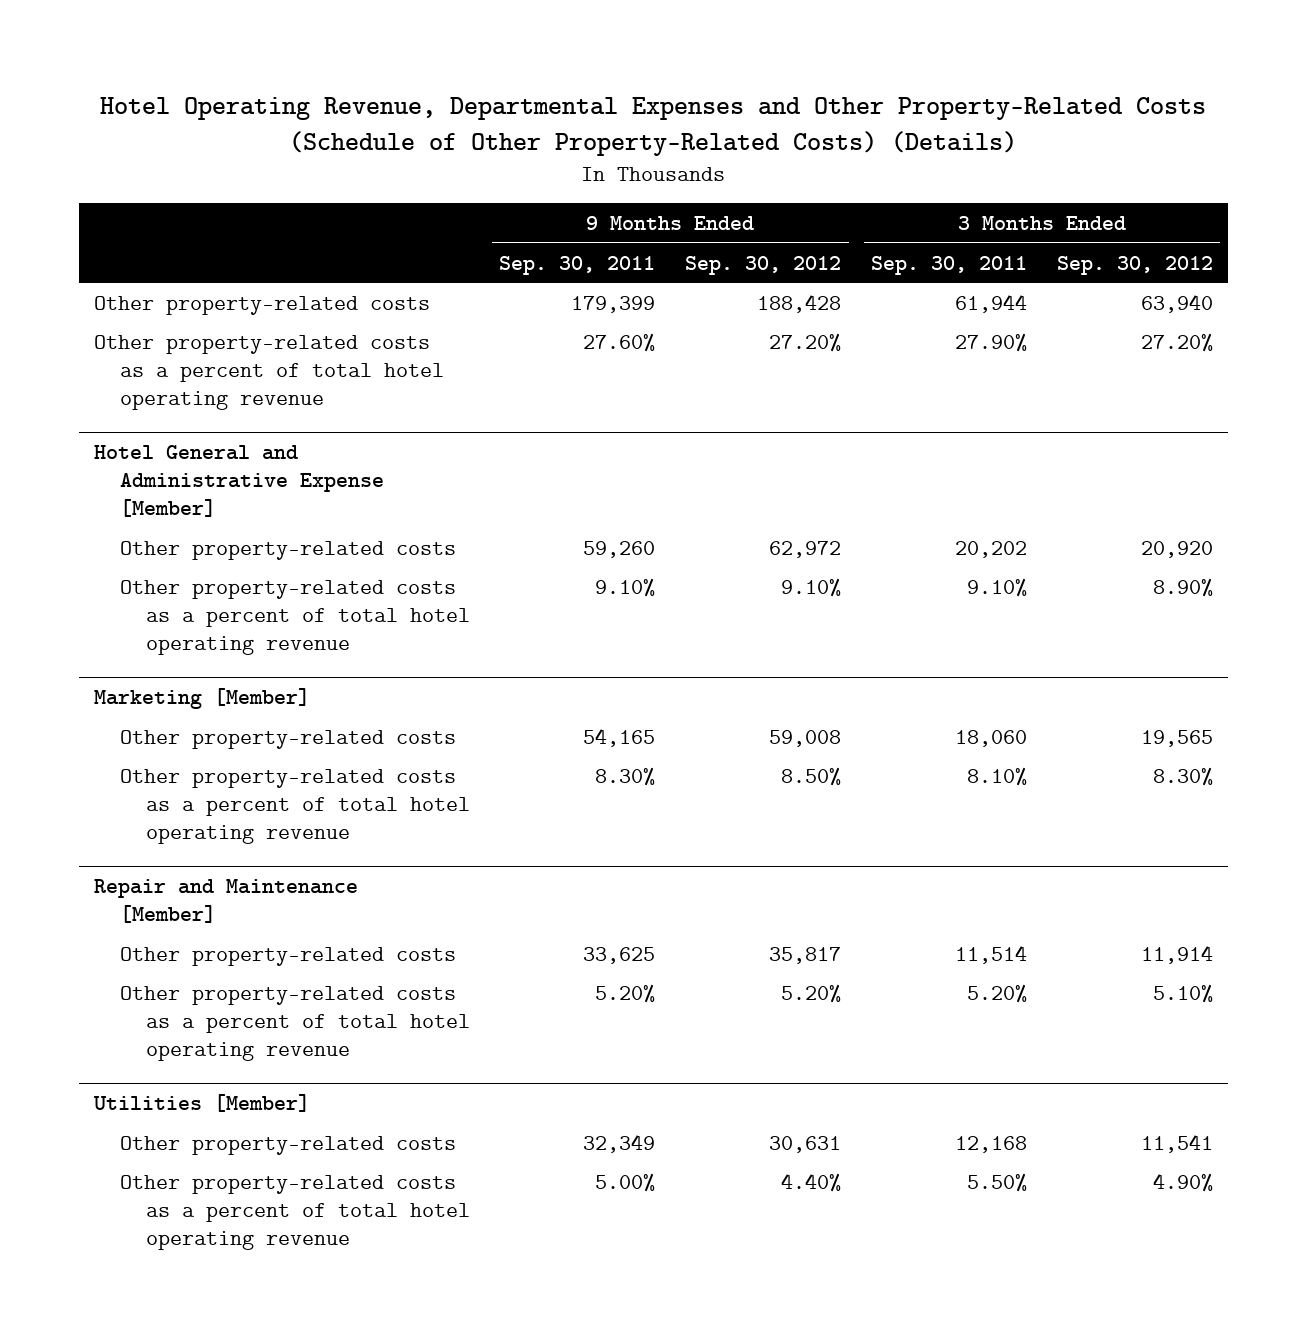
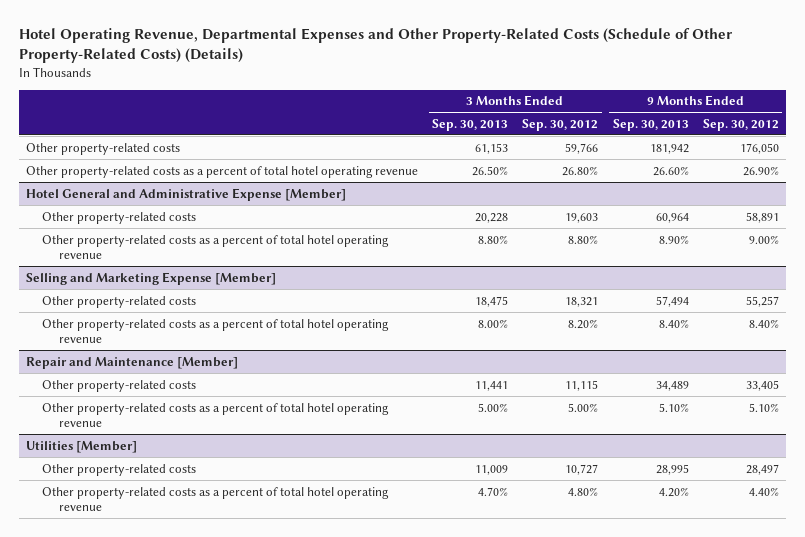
- | 9 Months Ended Sep. 30, 2011 | 9 Months Ended Sep. 30, 2012 | 3 Months Ended Sep. 30, 2011 | 3 Months Ended Sep. 30, 2012
+ | 3 Months Ended Sep. 30, 2013 | 3 Months Ended Sep. 30, 2012 | 9 Months Ended Sep. 30, 2013 | 9 Months Ended Sep. 30, 2012
- Other property-related costs | 179,399 | 188,428 | 61,944 | 63,940
- Other property-related costs as a percent of total hotel operating revenue | 27.60% | 27.20% | 27.90% | 27.20%
+ Other property-related costs | 61,153 | 59,766 | 181,942 | 176,050
+ Other property-related costs as a percent of total hotel operating revenue | 26.50% | 26.80% | 26.60% | 26.90%
@ Hotel General and Administrative Expense [Member]
- Other property-related costs | 59,260 | 62,972 | 20,202 | 20,920
- Other property-related costs as a percent of total hotel operating revenue | 9.10% | 9.10% | 9.10% | 8.90%
- Marketing [Member]
- Other property-related costs | 54,165 | 59,008 | 18,060 | 19,565
- Other property-related costs as a percent of total hotel operating revenue | 8.30% | 8.50% | 8.10% | 8.30%
@ Hotel General and Administrative Expense [Member]
+ Other property-related costs | 20,228 | 19,603 | 60,964 | 58,891
+ Other property-related costs as a percent of total hotel operating revenue | 8.80% | 8.80% | 8.90% | 9.00%
+ Selling and Marketing Expense [Member]
+ Other property-related costs | 18,475 | 18,321 | 57,494 | 55,257
+ Other property-related costs as a percent of total hotel operating revenue | 8.00% | 8.20% | 8.40% | 8.40%
@ Repair and Maintenance [Member]
- Other property-related costs | 33,625 | 35,817 | 11,514 | 11,914
- Other property-related costs as a percent of total hotel operating revenue | 5.20% | 5.20% | 5.20% | 5.10%
+ Other property-related costs | 11,441 | 11,115 | 34,489 | 33,405
+ Other property-related costs as a percent of total hotel operating revenue | 5.00% | 5.00% | 5.10% | 5.10%
@ Utilities [Member]
- Other property-related costs | 32,349 | 30,631 | 12,168 | 11,541
- Other property-related costs as a percent of total hotel operating revenue | 5.00% | 4.40% | 5.50% | 4.90%
+ Other property-related costs | 11,009 | 10,727 | 28,995 | 28,497
+ Other property-related costs as a percent of total hotel operating revenue | 4.70% | 4.80% | 4.20% | 4.40%

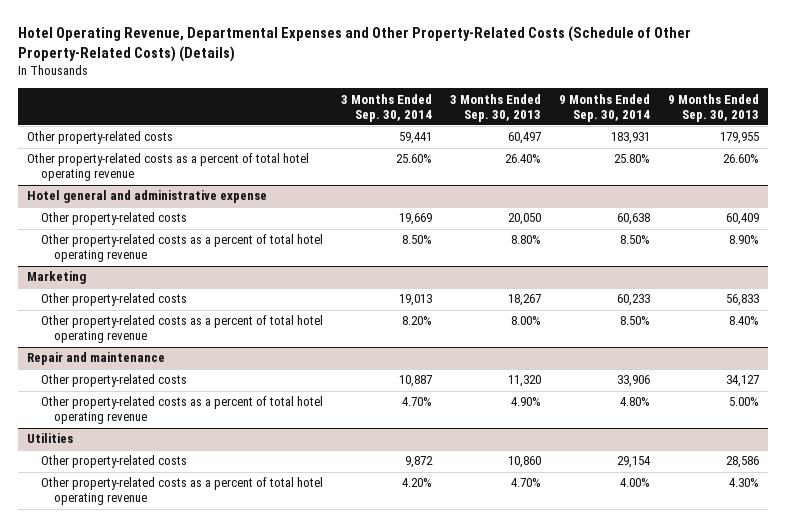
- | 3 Months Ended Sep. 30, 2013 | 3 Months Ended Sep. 30, 2012 | 9 Months Ended Sep. 30, 2013 | 9 Months Ended Sep. 30, 2012
+ | 3 Months Ended Sep. 30, 2014 | 3 Months Ended Sep. 30, 2013 | 9 Months Ended Sep. 30, 2014 | 9 Months Ended Sep. 30, 2013
- Other property-related costs | 61,153 | 59,766 | 181,942 | 176,050
- Other property-related costs as a percent of total hotel operating revenue | 26.50% | 26.80% | 26.60% | 26.90%
- Hotel General and Administrative Expense [Member]
- Other property-related costs | 20,228 | 19,603 | 60,964 | 58,891
+ Other property-related costs | 59,441 | 60,497 | 183,931 | 179,955
+ Other property-related costs as a percent of total hotel operating revenue | 25.60% | 26.40% | 25.80% | 26.60%
+ Hotel general and administrative expense
+ Other property-related costs | 19,669 | 20,050 | 60,638 | 60,409
- Selling and Marketing Expense [Member]
- Other property-related costs | 18,475 | 18,321 | 57,494 | 55,257
+ Marketing
+ Other property-related costs | 19,013 | 18,267 | 60,233 | 56,833
- Repair and Maintenance [Member]
- Other property-related costs | 11,441 | 11,115 | 34,489 | 33,405
- Other property-related costs as a percent of total hotel operating revenue | 5.00% | 5.00% | 5.10% | 5.10%
- Utilities [Member]
- Other property-related costs | 11,009 | 10,727 | 28,995 | 28,497
- Other property-related costs as a percent of total hotel operating revenue | 4.70% | 4.80% | 4.20% | 4.40%
+ Repair and maintenance
+ Other property-related costs | 10,887 | 11,320 | 33,906 | 34,127
+ Other property-related costs as a percent of total hotel operating revenue | 4.70% | 4.90% | 4.80% | 5.00%
+ Utilities
+ Other property-related costs | 9,872 | 10,860 | 29,154 | 28,586
+ Other property-related costs as a percent of total hotel operating revenue | 4.20% | 4.70% | 4.00% | 4.30%

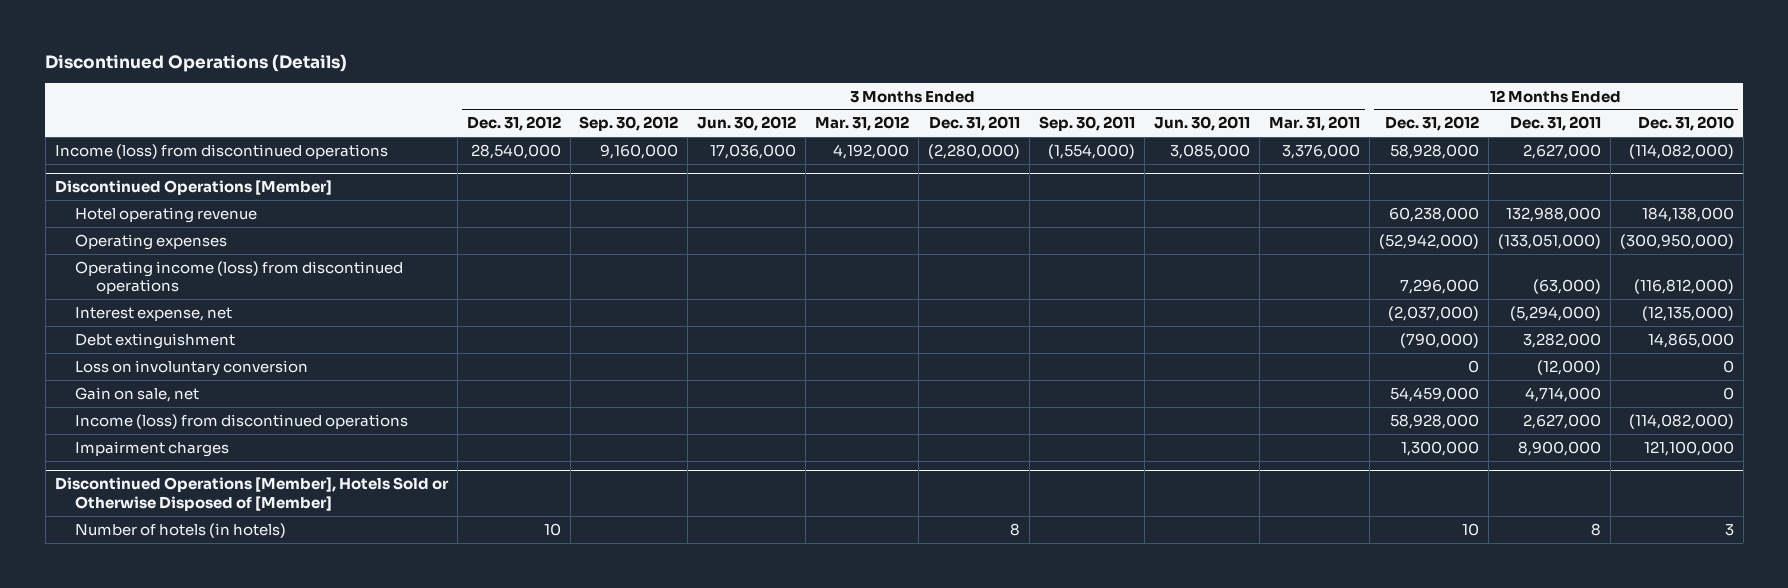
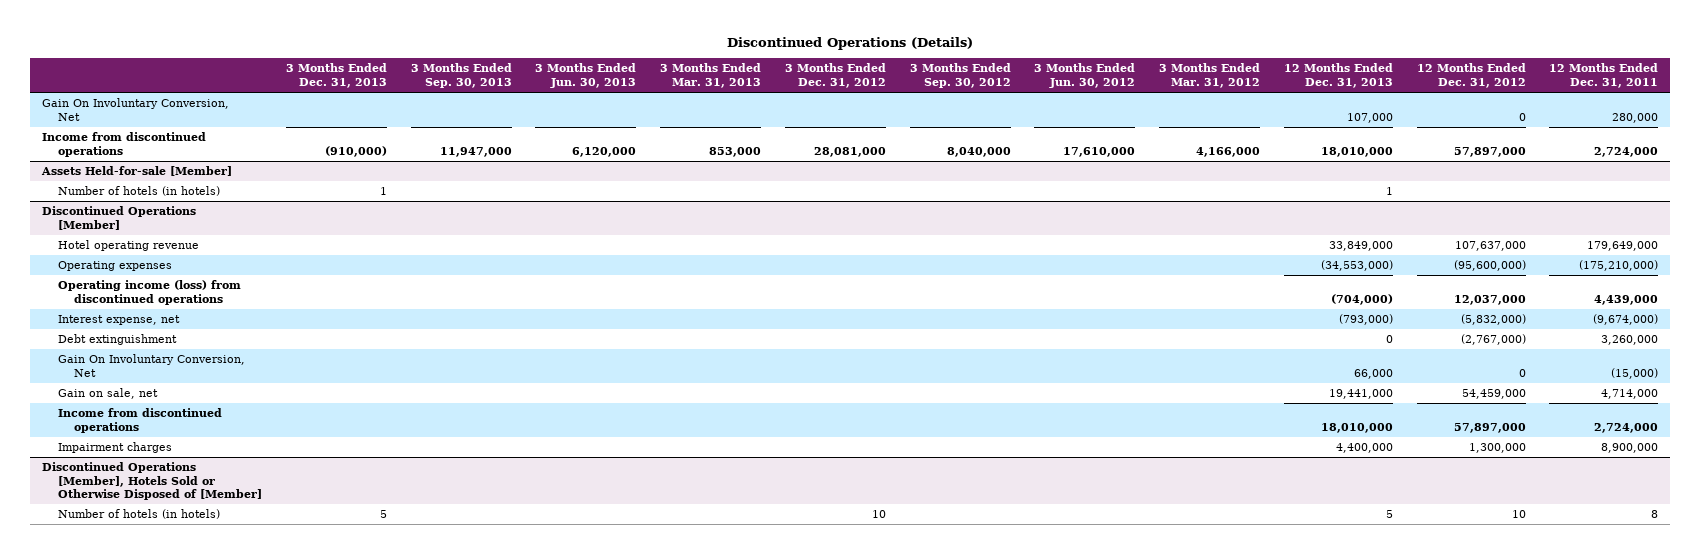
- | 3 Months Ended Dec. 31, 2012 | 3 Months Ended Sep. 30, 2012 | 3 Months Ended Jun. 30, 2012 | 3 Months Ended Mar. 31, 2012 | 3 Months Ended Dec. 31, 2011 | 3 Months Ended Sep. 30, 2011 | 3 Months Ended Jun. 30, 2011 | 3 Months Ended Mar. 31, 2011 | 12 Months Ended Dec. 31, 2012 | 12 Months Ended Dec. 31, 2011 | 12 Months Ended Dec. 31, 2010
+ | 3 Months Ended Dec. 31, 2013 | 3 Months Ended Sep. 30, 2013 | 3 Months Ended Jun. 30, 2013 | 3 Months Ended Mar. 31, 2013 | 3 Months Ended Dec. 31, 2012 | 3 Months Ended Sep. 30, 2012 | 3 Months Ended Jun. 30, 2012 | 3 Months Ended Mar. 31, 2012 | 12 Months Ended Dec. 31, 2013 | 12 Months Ended Dec. 31, 2012 | 12 Months Ended Dec. 31, 2011
- Income (loss) from discontinued operations | 28,540,000 | 9,160,000 | 17,036,000 | 4,192,000 | (2,280,000) | (1,554,000) | 3,085,000 | 3,376,000 | 58,928,000 | 2,627,000 | (114,082,000)
+ Gain On Involuntary Conversion, Net | | | | | | | | | 107,000 | 0 | 280,000
+ Income from discontinued operations | (910,000) | 11,947,000 | 6,120,000 | 853,000 | 28,081,000 | 8,040,000 | 17,610,000 | 4,166,000 | 18,010,000 | 57,897,000 | 2,724,000
+ Assets Held-for-sale [Member]
+ Number of hotels (in hotels) | 1 | | | | | | | | 1 | |
@ Discontinued Operations [Member]
- Hotel operating revenue | | | | | | | | | 60,238,000 | 132,988,000 | 184,138,000
- Operating expenses | | | | | | | | | (52,942,000) | (133,051,000) | (300,950,000)
- Operating income (loss) from discontinued operations | | | | | | | | | 7,296,000 | (63,000) | (116,812,000)
- Interest expense, net | | | | | | | | | (2,037,000) | (5,294,000) | (12,135,000)
- Debt extinguishment | | | | | | | | | (790,000) | 3,282,000 | 14,865,000
- Loss on involuntary conversion | | | | | | | | | 0 | (12,000) | 0
+ Hotel operating revenue | | | | | | | | | 33,849,000 | 107,637,000 | 179,649,000
+ Operating expenses | | | | | | | | | (34,553,000) | (95,600,000) | (175,210,000)
+ Operating income (loss) from discontinued operations | | | | | | | | | (704,000) | 12,037,000 | 4,439,000
+ Interest expense, net | | | | | | | | | (793,000) | (5,832,000) | (9,674,000)
+ Debt extinguishment | | | | | | | | | 0 | (2,767,000) | 3,260,000
+ Gain On Involuntary Conversion, Net | | | | | | | | | 66,000 | 0 | (15,000)
- Income (loss) from discontinued operations | | | | | | | | | 58,928,000 | 2,627,000 | (114,082,000)
+ Income from discontinued operations | | | | | | | | | 18,010,000 | 57,897,000 | 2,724,000

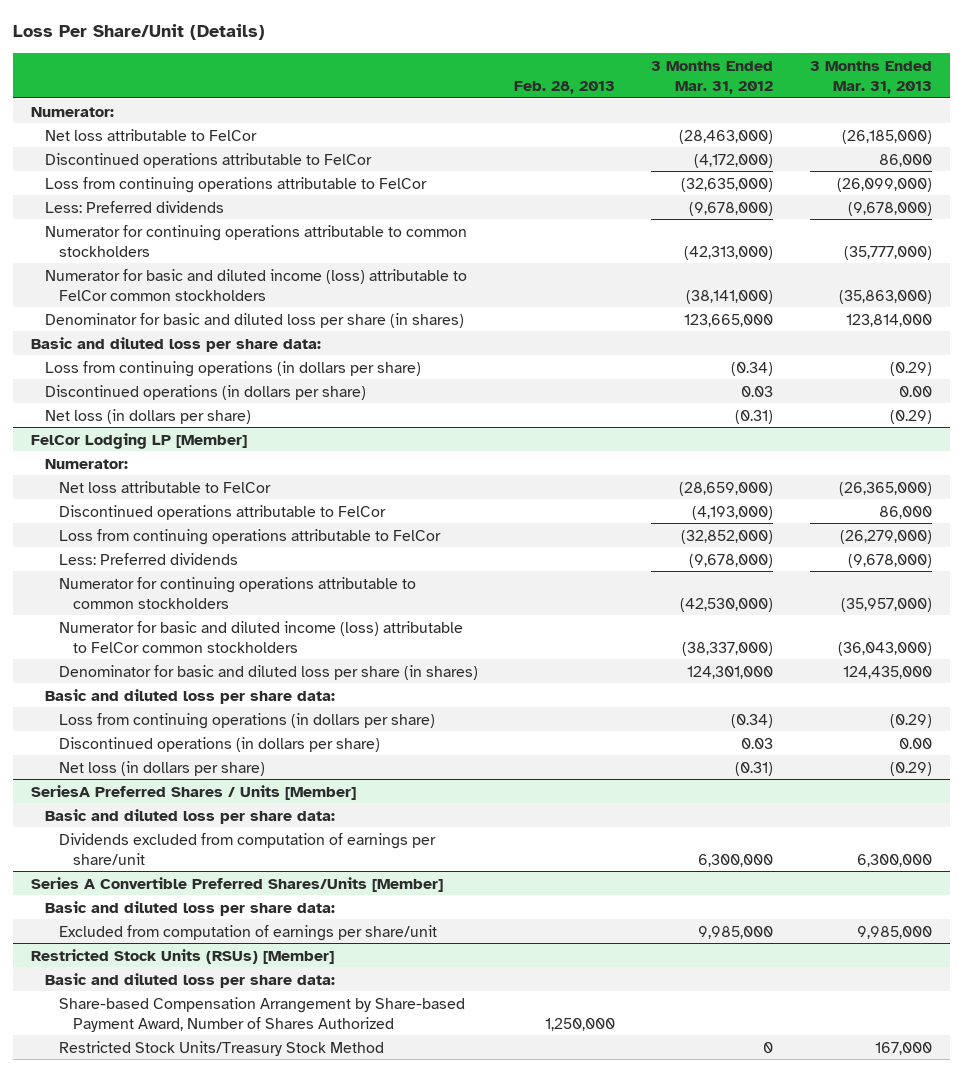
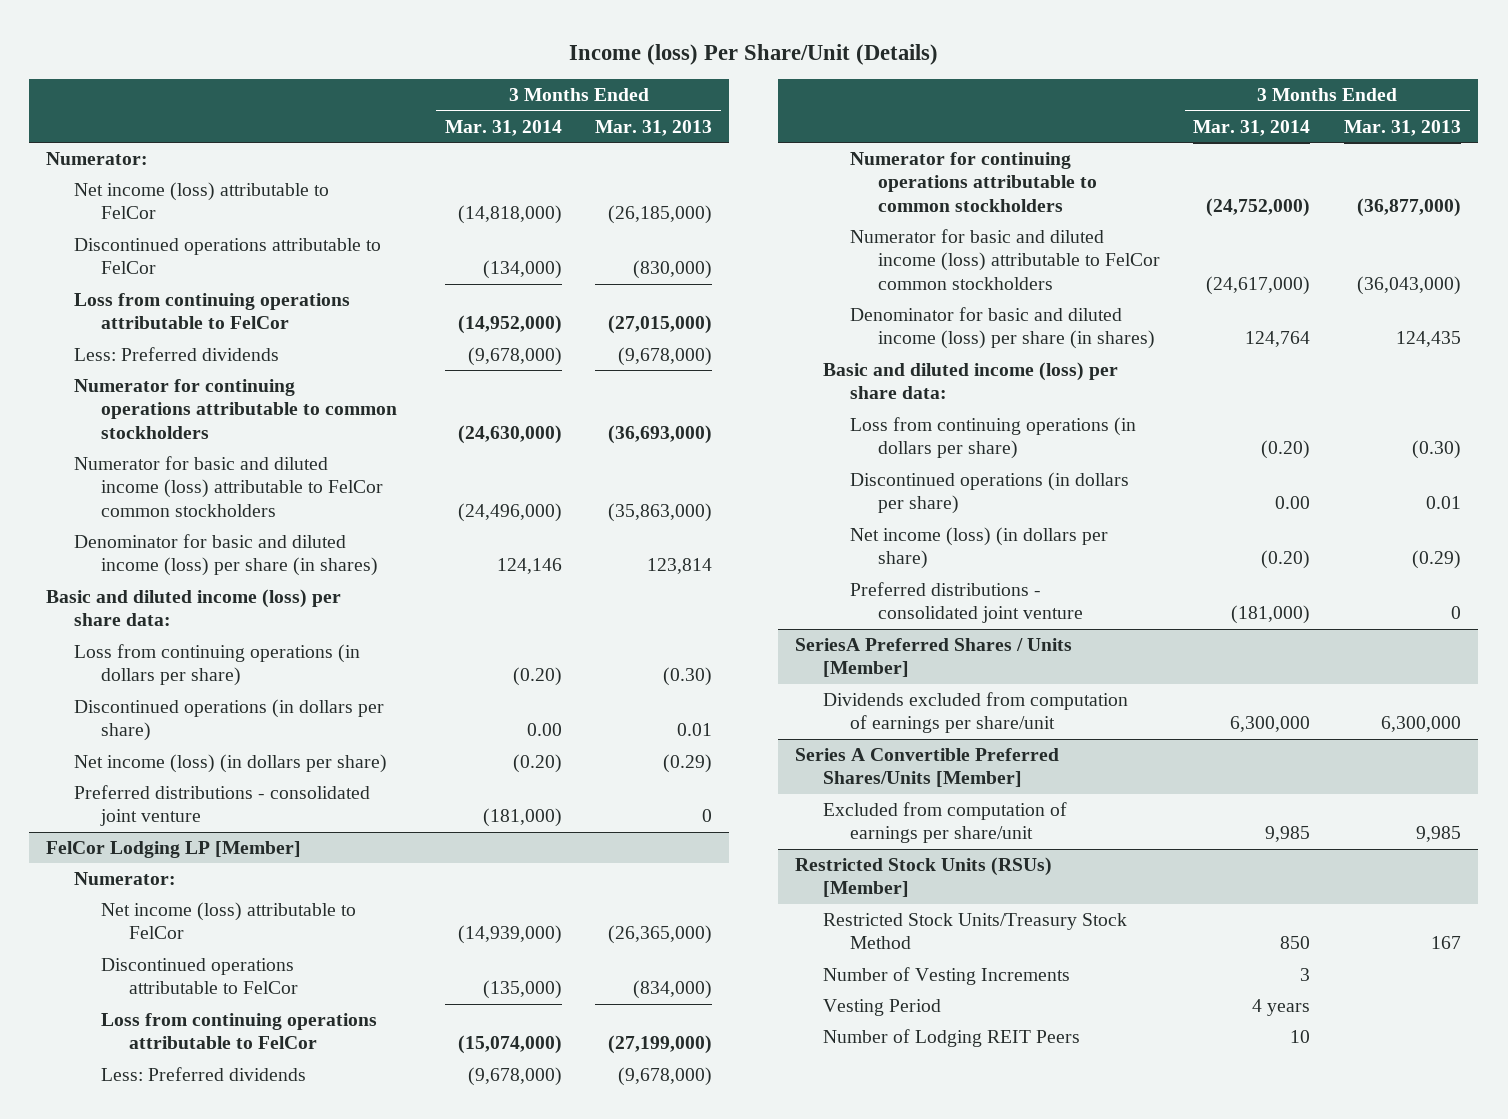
- Loss Per Share/Unit (Details)
+ Income (loss) Per Share/Unit (Details)
- | Feb. 28, 2013 | 3 Months Ended Mar. 31, 2012 | 3 Months Ended Mar. 31, 2013
+ | 3 Months Ended Mar. 31, 2014 | 3 Months Ended Mar. 31, 2013
- Net loss attributable to FelCor | | (28,463,000) | (26,185,000)
- Discontinued operations attributable to FelCor | | (4,172,000) | 86,000
- Loss from continuing operations attributable to FelCor | | (32,635,000) | (26,099,000)
+ Net income (loss) attributable to FelCor | (14,818,000) | (26,185,000)
+ Discontinued operations attributable to FelCor | (134,000) | (830,000)
+ Loss from continuing operations attributable to FelCor | (14,952,000) | (27,015,000)
- Numerator for continuing operations attributable to common stockholders | | (42,313,000) | (35,777,000)
+ Numerator for continuing operations attributable to common stockholders | (24,630,000) | (36,693,000)
- Denominator for basic and diluted loss per share (in shares) | | 123,665,000 | 123,814,000
- Basic and diluted loss per share data:
- Loss from continuing operations (in dollars per share) | | (0.34) | (0.29)
- Discontinued operations (in dollars per share) | | 0.03 | 0.00
- Net loss (in dollars per share) | | (0.31) | (0.29)
+ Denominator for basic and diluted income (loss) per share (in shares) | 124,146 | 123,814
+ Basic and diluted income (loss) per share data:
+ Loss from continuing operations (in dollars per share) | (0.20) | (0.30)
+ Discontinued operations (in dollars per share) | 0.00 | 0.01
+ Net income (loss) (in dollars per share) | (0.20) | (0.29)
+ Preferred distributions - consolidated joint venture | (181,000) | 0
@ FelCor Lodging LP [Member]
- Net loss attributable to FelCor | | (28,659,000) | (26,365,000)
- Discontinued operations attributable to FelCor | | (4,193,000) | 86,000
- Loss from continuing operations attributable to FelCor | | (32,852,000) | (26,279,000)
+ Net income (loss) attributable to FelCor | (14,939,000) | (26,365,000)
+ Discontinued operations attributable to FelCor | (135,000) | (834,000)
+ Loss from continuing operations attributable to FelCor | (15,074,000) | (27,199,000)
- Numerator for continuing operations attributable to common stockholders | | (42,530,000) | (35,957,000)
+ Numerator for continuing operations attributable to common stockholders | (24,752,000) | (36,877,000)
- Denominator for basic and diluted loss per share (in shares) | | 124,301,000 | 124,435,000
- Basic and diluted loss per share data:
- Loss from continuing operations (in dollars per share) | | (0.34) | (0.29)
- Discontinued operations (in dollars per share) | | 0.03 | 0.00
- Net loss (in dollars per share) | | (0.31) | (0.29)
+ Denominator for basic and diluted income (loss) per share (in shares) | 124,764 | 124,435
+ Basic and diluted income (loss) per share data:
+ Loss from continuing operations (in dollars per share) | (0.20) | (0.30)
+ Discontinued operations (in dollars per share) | 0.00 | 0.01
+ Net income (loss) (in dollars per share) | (0.20) | (0.29)
+ Preferred distributions - consolidated joint venture | (181,000) | 0
@ SeriesA Preferred Shares / Units [Member]
- Basic and diluted loss per share data:
@ Series A Convertible Preferred Shares/Units [Member]
- Basic and diluted loss per share data:
- Excluded from computation of earnings per share/unit | | 9,985,000 | 9,985,000
+ Excluded from computation of earnings per share/unit | 9,985 | 9,985
@ Restricted Stock Units (RSUs) [Member]
- Basic and diluted loss per share data:
- Share-based Compensation Arrangement by Share-based Payment Award, Number of Shares Authorized | 1,250,000 | |
- Restricted Stock Units/Treasury Stock Method | | 0 | 167,000
+ Restricted Stock Units/Treasury Stock Method | 850 | 167
+ Number of Vesting Increments | 3 |
+ Vesting Period | 4 years |
+ Number of Lodging REIT Peers | 10 |

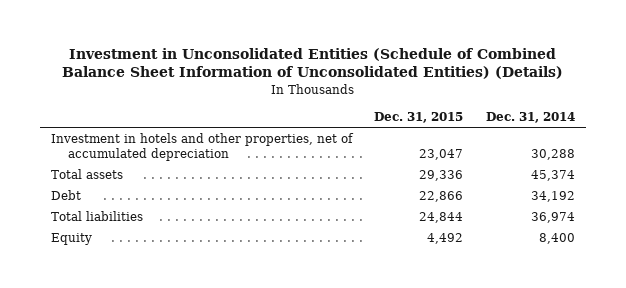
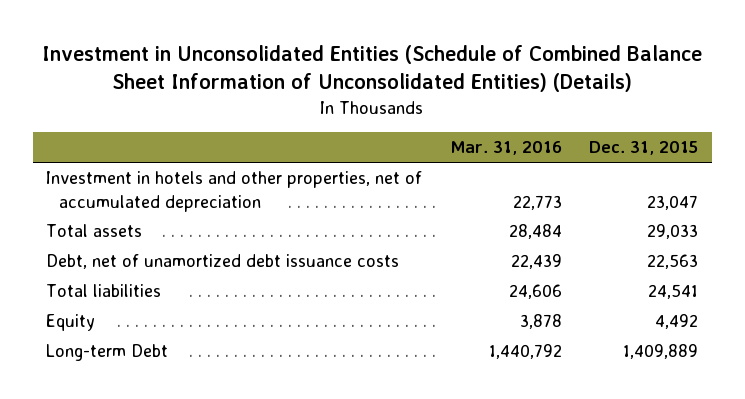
- | Dec. 31, 2015 | Dec. 31, 2014
+ | Mar. 31, 2016 | Dec. 31, 2015
- Total assets | 29,336 | 45,374
- Debt | 22,866 | 34,192
- Total liabilities | 24,844 | 36,974
+ Total assets | 28,484 | 29,033
+ Debt, net of unamortized debt issuance costs | 22,439 | 22,563
+ Total liabilities | 24,606 | 24,541
+ Long-term Debt | 1,440,792 | 1,409,889

